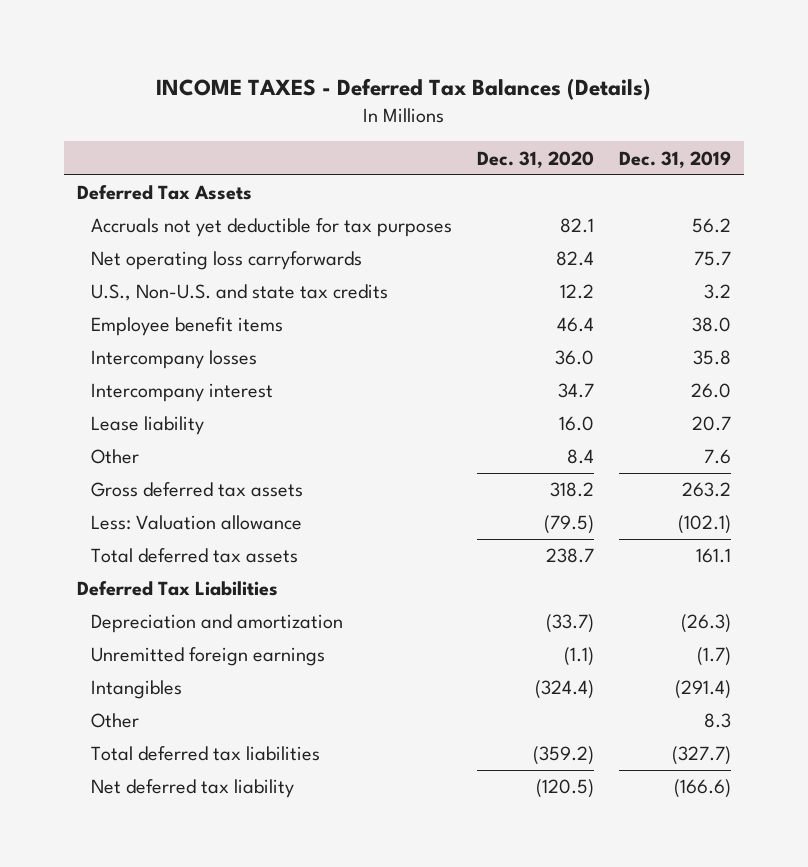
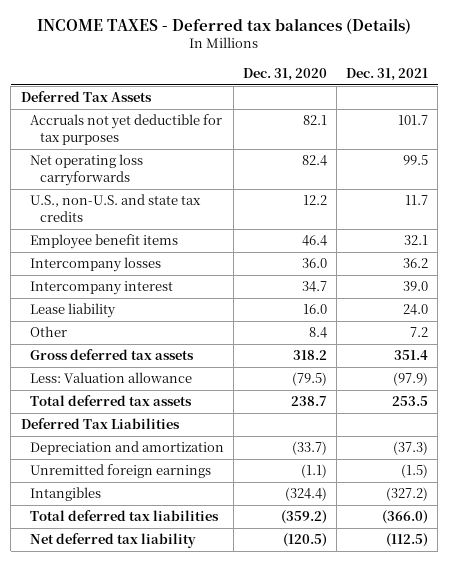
- INCOME TAXES - Deferred Tax Balances (Details)
+ INCOME TAXES - Deferred tax balances (Details)
- | Dec. 31, 2020 | Dec. 31, 2019
+ | Dec. 31, 2020 | Dec. 31, 2021
- U.S., Non-U.S. and state tax credits | 12.2 | 3.2
+ U.S., non-U.S. and state tax credits | 12.2 | 11.7
- Other | | 8.3

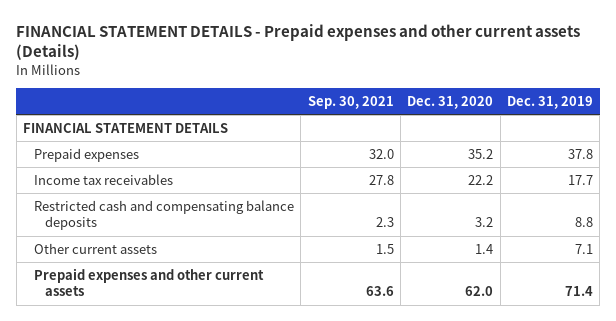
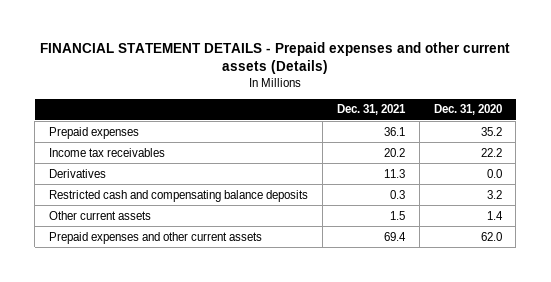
- | Sep. 30, 2021 | Dec. 31, 2020 | Dec. 31, 2019
+ | Dec. 31, 2021 | Dec. 31, 2020
- FINANCIAL STATEMENT DETAILS
+ Derivatives | 11.3 | 0.0

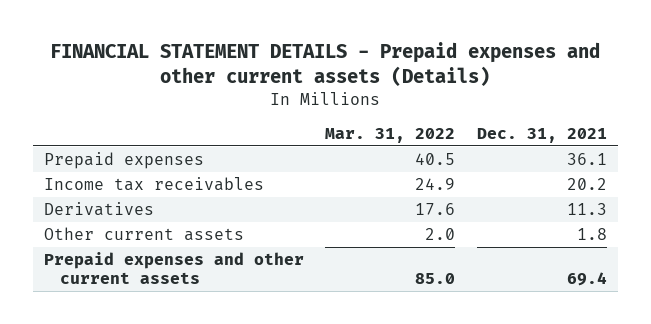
- | Dec. 31, 2021 | Dec. 31, 2020
+ | Mar. 31, 2022 | Dec. 31, 2021
- Restricted cash and compensating balance deposits | 0.3 | 3.2
- Other current assets | 1.5 | 1.4
+ Other current assets | 2.0 | 1.8

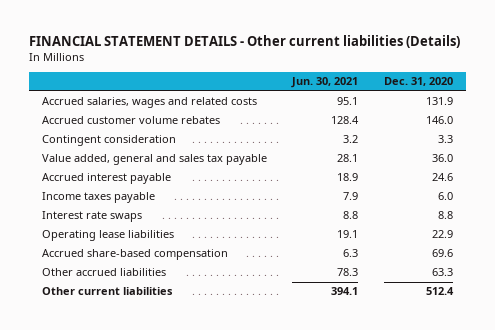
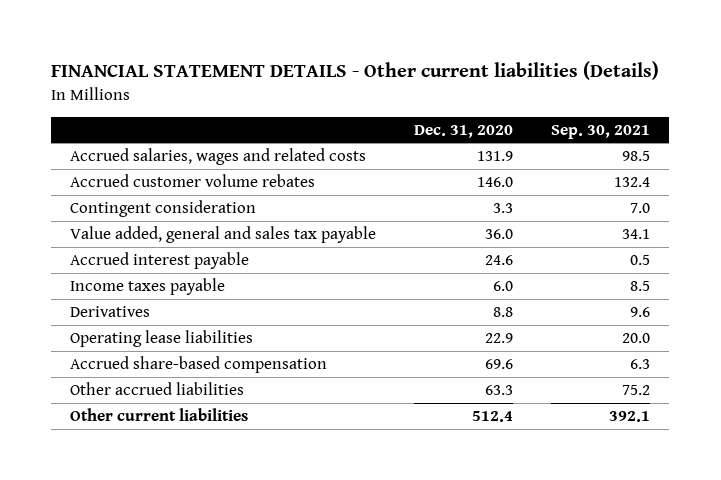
- | Jun. 30, 2021 | Dec. 31, 2020
+ | Dec. 31, 2020 | Sep. 30, 2021
- Interest rate swaps | 8.8 | 8.8
+ Derivatives | 8.8 | 9.6

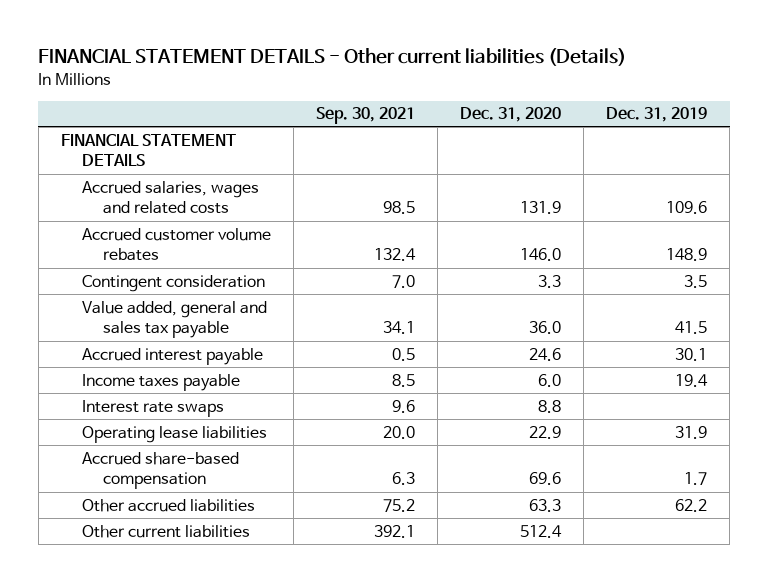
- | Dec. 31, 2020 | Sep. 30, 2021
+ | Sep. 30, 2021 | Dec. 31, 2020 | Dec. 31, 2019
+ FINANCIAL STATEMENT DETAILS
- Derivatives | 8.8 | 9.6
+ Interest rate swaps | 9.6 | 8.8 |

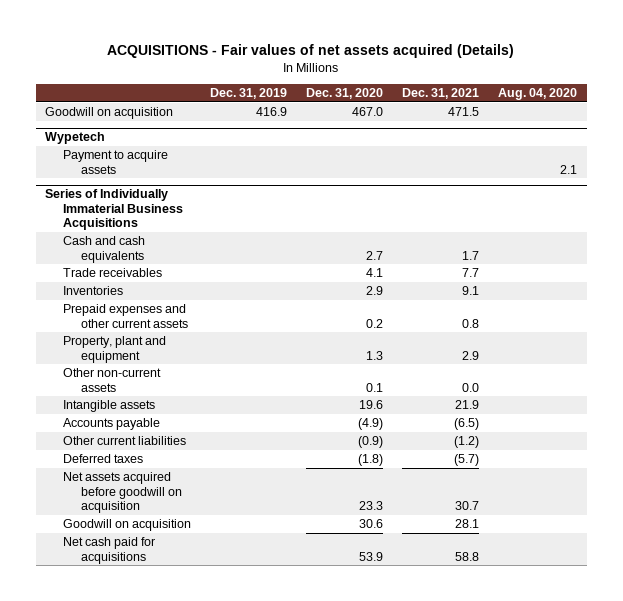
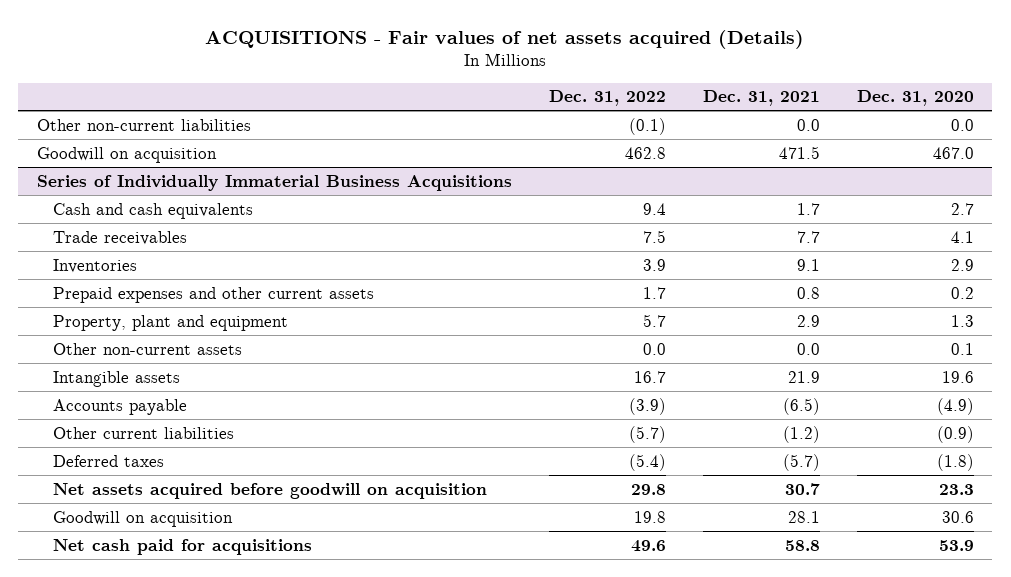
- | Dec. 31, 2019 | Dec. 31, 2020 | Dec. 31, 2021 | Aug. 04, 2020
+ | Dec. 31, 2022 | Dec. 31, 2021 | Dec. 31, 2020
+ Other non-current liabilities | (0.1) | 0.0 | 0.0
- Wypetech
- Payment to acquire assets | | | | 2.1

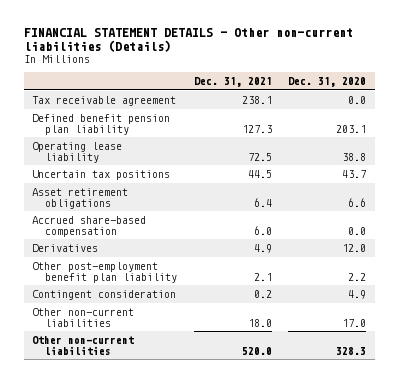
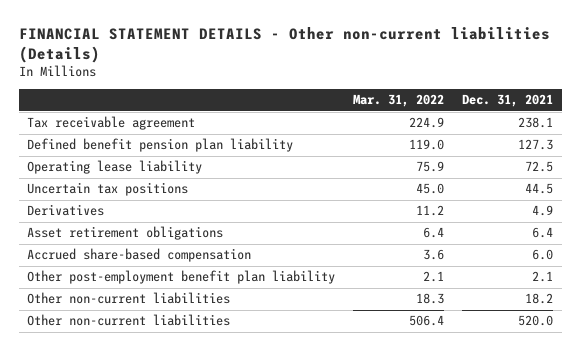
- | Dec. 31, 2021 | Dec. 31, 2020
+ | Mar. 31, 2022 | Dec. 31, 2021
moved up: Derivatives | 11.2 | 4.9
- Contingent consideration | 0.2 | 4.9
- Other non-current liabilities | 18.0 | 17.0
+ Other non-current liabilities | 18.3 | 18.2

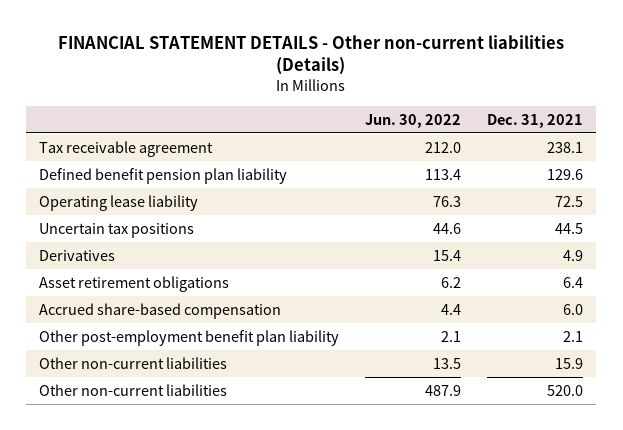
- | Mar. 31, 2022 | Dec. 31, 2021
+ | Jun. 30, 2022 | Dec. 31, 2021
- Defined benefit pension plan liability | 119.0 | 127.3
+ Defined benefit pension plan liability | 113.4 | 129.6
- Other non-current liabilities | 18.3 | 18.2
+ Other non-current liabilities | 13.5 | 15.9

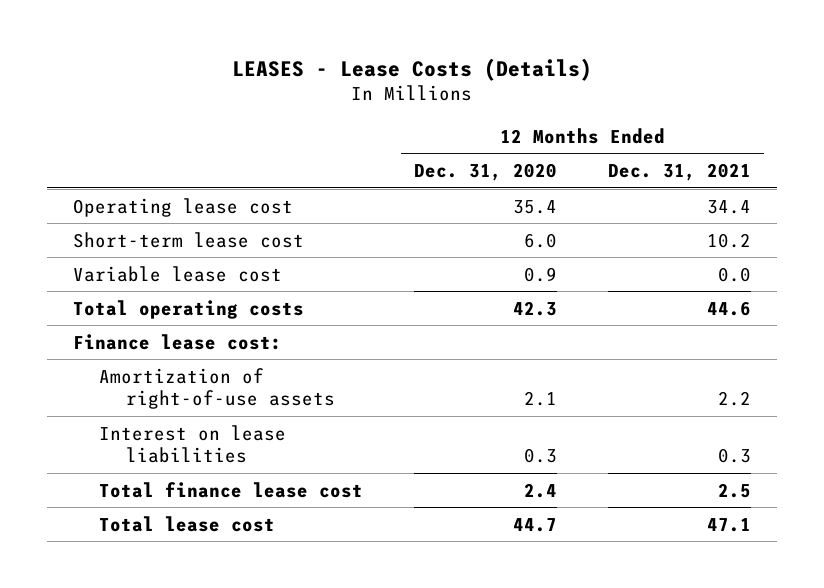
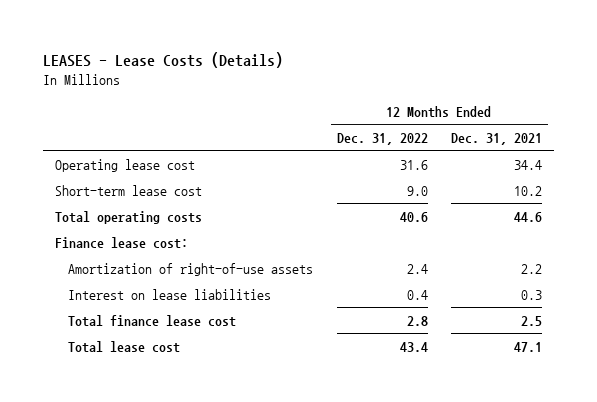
- | 12 Months Ended Dec. 31, 2020 | 12 Months Ended Dec. 31, 2021
+ | 12 Months Ended Dec. 31, 2022 | 12 Months Ended Dec. 31, 2021
- Variable lease cost | 0.9 | 0.0

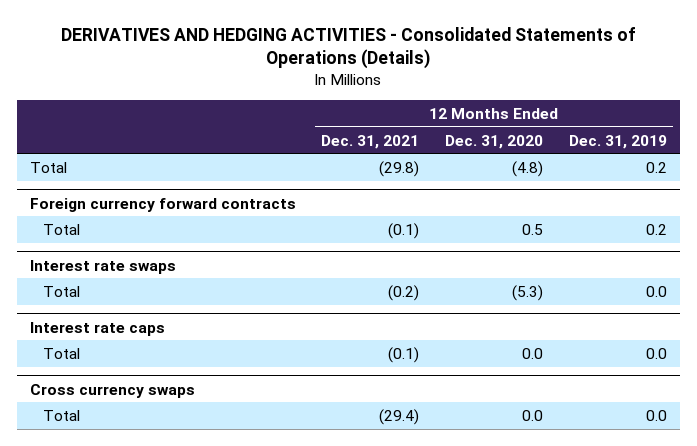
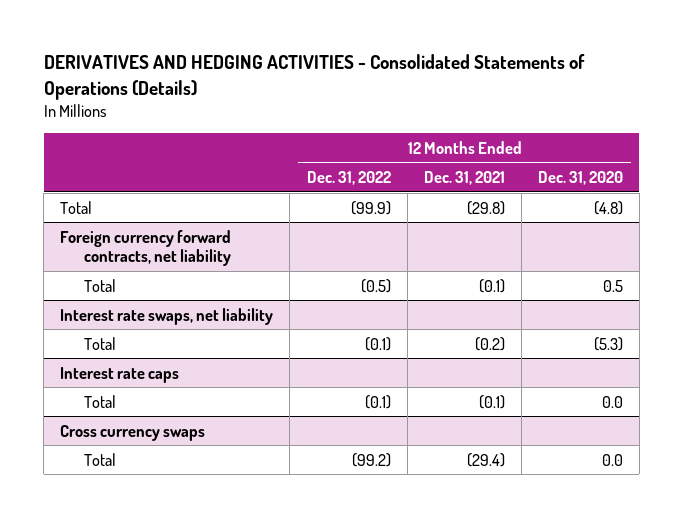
- | 12 Months Ended Dec. 31, 2021 | 12 Months Ended Dec. 31, 2020 | 12 Months Ended Dec. 31, 2019
+ | 12 Months Ended Dec. 31, 2022 | 12 Months Ended Dec. 31, 2021 | 12 Months Ended Dec. 31, 2020
- Foreign currency forward contracts
+ Foreign currency forward contracts, net liability
- Interest rate swaps
+ Interest rate swaps, net liability

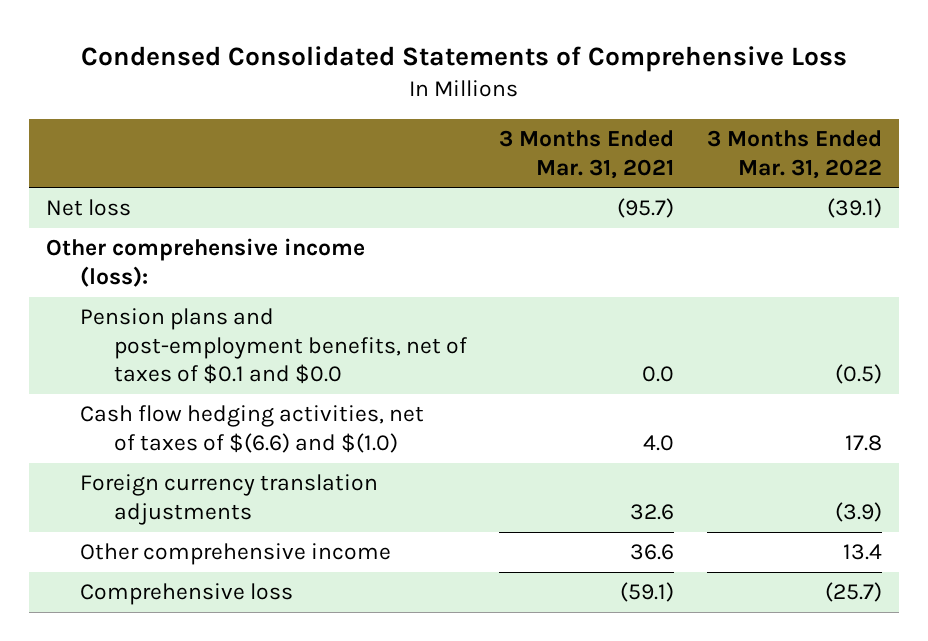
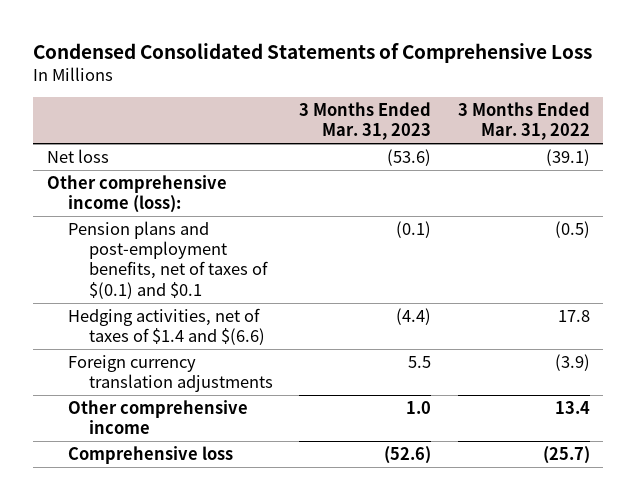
- | 3 Months Ended Mar. 31, 2021 | 3 Months Ended Mar. 31, 2022
+ | 3 Months Ended Mar. 31, 2023 | 3 Months Ended Mar. 31, 2022
- Pension plans and post-employment benefits, net of taxes of $0.1 and $0.0 | 0.0 | (0.5)
- Cash flow hedging activities, net of taxes of $(6.6) and $(1.0) | 4.0 | 17.8
+ Pension plans and post-employment benefits, net of taxes of $(0.1) and $0.1 | (0.1) | (0.5)
+ Hedging activities, net of taxes of $1.4 and $(6.6) | (4.4) | 17.8

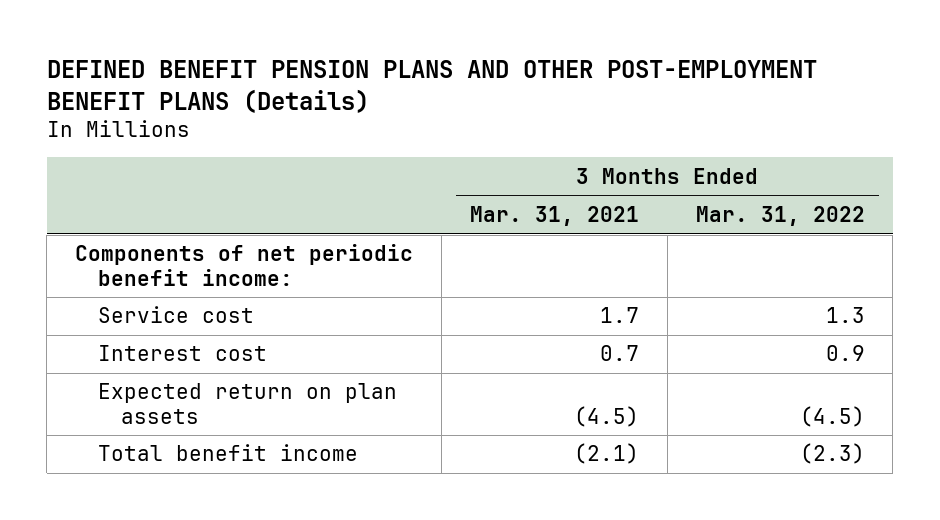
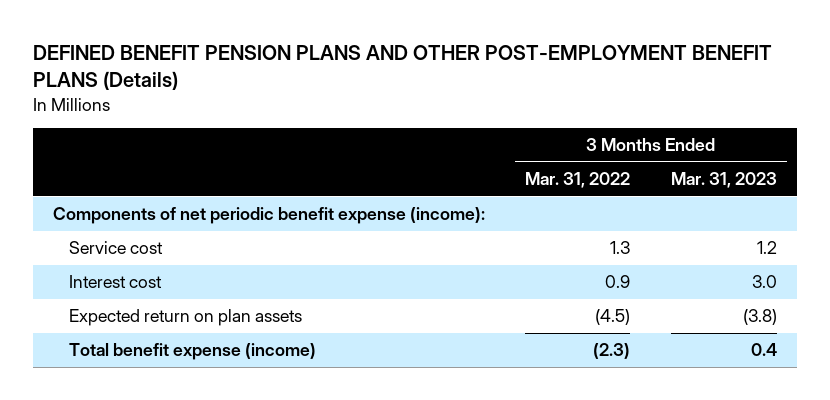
- | 3 Months Ended Mar. 31, 2021 | 3 Months Ended Mar. 31, 2022
+ | 3 Months Ended Mar. 31, 2022 | 3 Months Ended Mar. 31, 2023
- Components of net periodic benefit income:
+ Components of net periodic benefit expense (income):
- Total benefit income | (2.1) | (2.3)
+ Total benefit expense (income) | (2.3) | 0.4

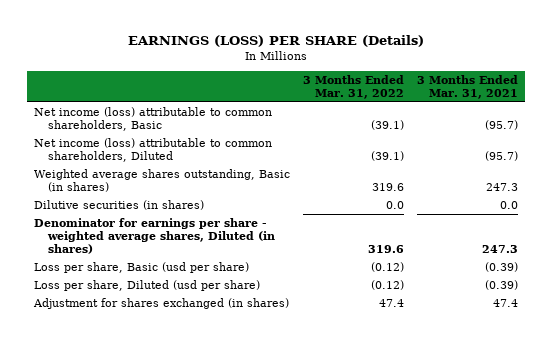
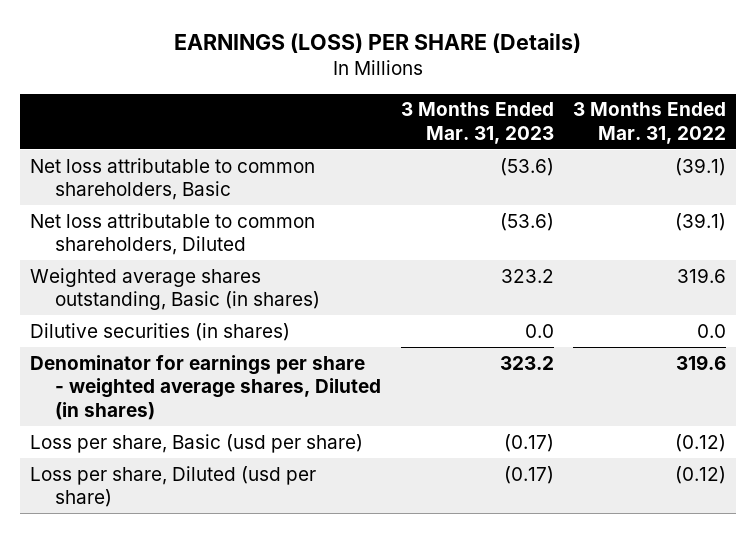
- | 3 Months Ended Mar. 31, 2022 | 3 Months Ended Mar. 31, 2021
+ | 3 Months Ended Mar. 31, 2023 | 3 Months Ended Mar. 31, 2022
- Net income (loss) attributable to common shareholders, Basic | (39.1) | (95.7)
- Net income (loss) attributable to common shareholders, Diluted | (39.1) | (95.7)
+ Net loss attributable to common shareholders, Basic | (53.6) | (39.1)
+ Net loss attributable to common shareholders, Diluted | (53.6) | (39.1)
- Adjustment for shares exchanged (in shares) | 47.4 | 47.4

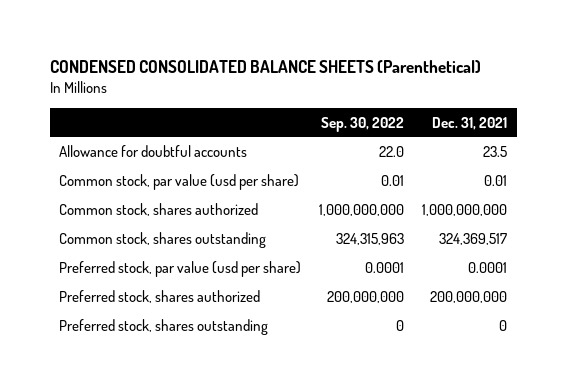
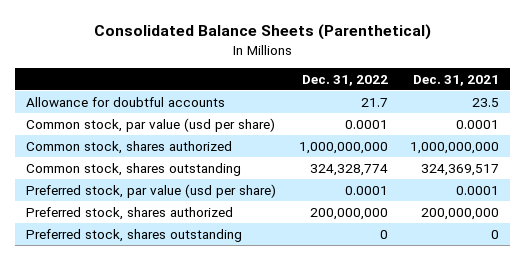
- CONDENSED CONSOLIDATED BALANCE SHEETS (Parenthetical)
+ Consolidated Balance Sheets (Parenthetical)
- | Sep. 30, 2022 | Dec. 31, 2021
+ | Dec. 31, 2022 | Dec. 31, 2021
- Common stock, par value (usd per share) | 0.01 | 0.01
+ Common stock, par value (usd per share) | 0.0001 | 0.0001

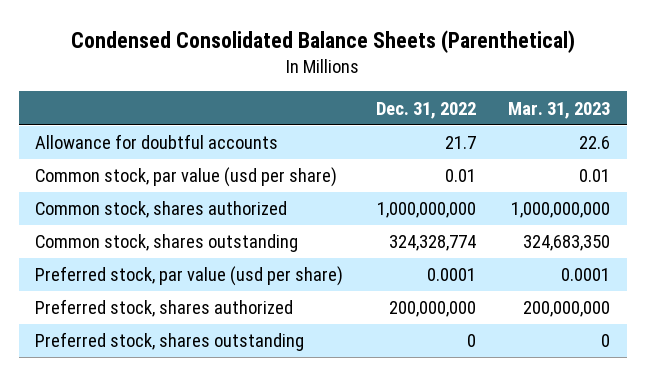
- Consolidated Balance Sheets (Parenthetical)
+ Condensed Consolidated Balance Sheets (Parenthetical)
- | Dec. 31, 2022 | Dec. 31, 2021
+ | Dec. 31, 2022 | Mar. 31, 2023
- Common stock, par value (usd per share) | 0.0001 | 0.0001
+ Common stock, par value (usd per share) | 0.01 | 0.01

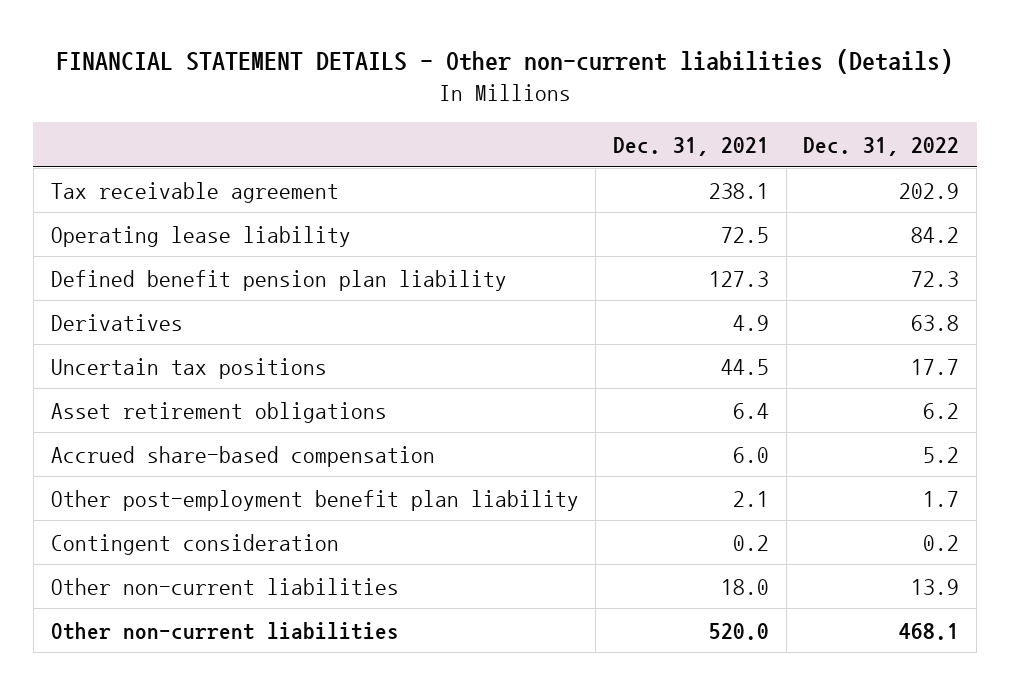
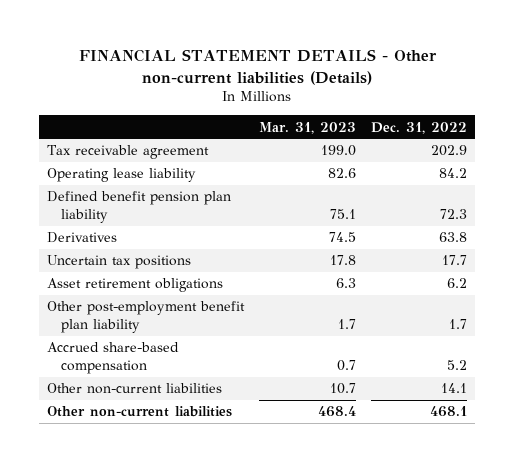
- | Dec. 31, 2021 | Dec. 31, 2022
+ | Mar. 31, 2023 | Dec. 31, 2022
- Contingent consideration | 0.2 | 0.2
- Other non-current liabilities | 18.0 | 13.9
moved down: Accrued share-based compensation | 0.7 | 5.2
+ Other non-current liabilities | 10.7 | 14.1

